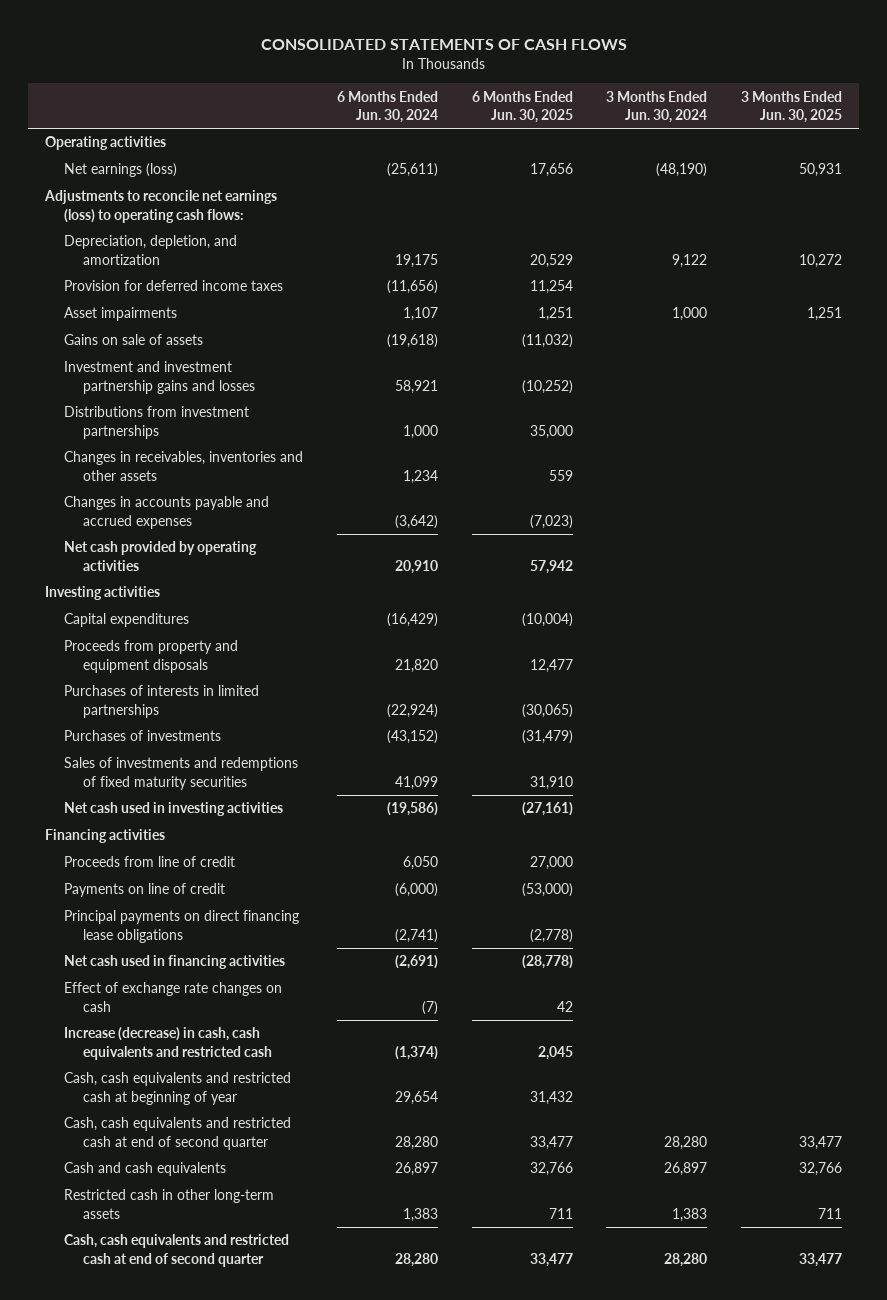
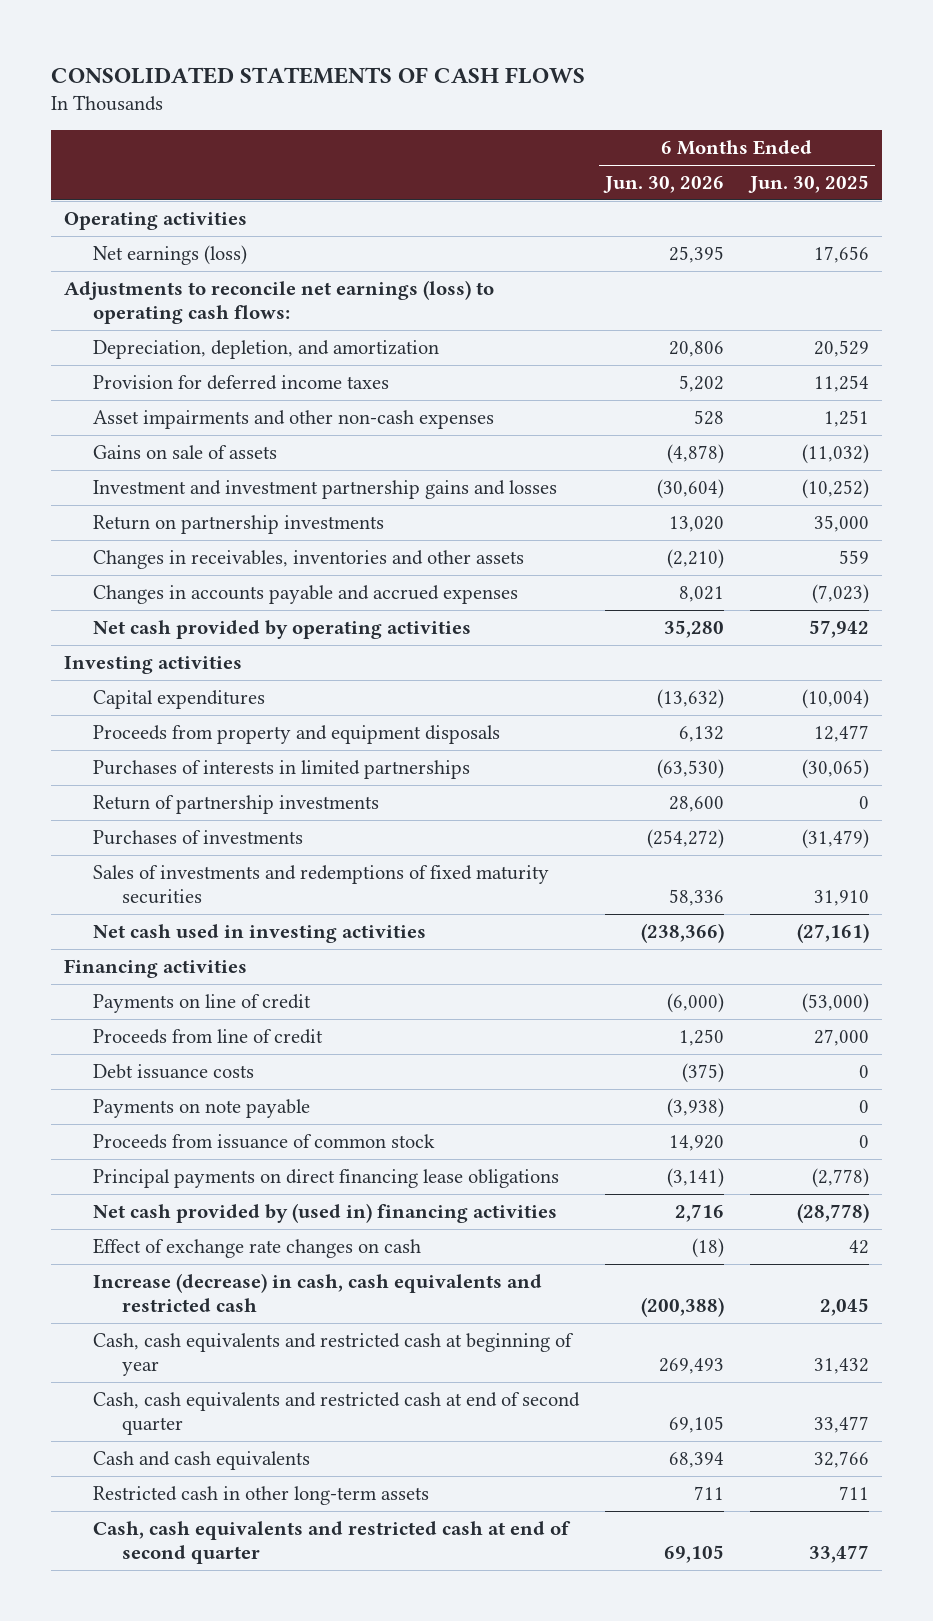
- | 6 Months Ended Jun. 30, 2024 | 6 Months Ended Jun. 30, 2025 | 3 Months Ended Jun. 30, 2024 | 3 Months Ended Jun. 30, 2025
+ | 6 Months Ended Jun. 30, 2026 | 6 Months Ended Jun. 30, 2025
- Asset impairments | 1,107 | 1,251 | 1,000 | 1,251
+ Asset impairments and other non-cash expenses | 528 | 1,251
- Distributions from investment partnerships | 1,000 | 35,000 | |
+ Return on partnership investments | 13,020 | 35,000
+ Return of partnership investments | 28,600 | 0
moved down: Proceeds from line of credit | 1,250 | 27,000
+ Debt issuance costs | (375) | 0
+ Payments on note payable | (3,938) | 0
+ Proceeds from issuance of common stock | 14,920 | 0
- Net cash used in financing activities | (2,691) | (28,778) | |
+ Net cash provided by (used in) financing activities | 2,716 | (28,778)

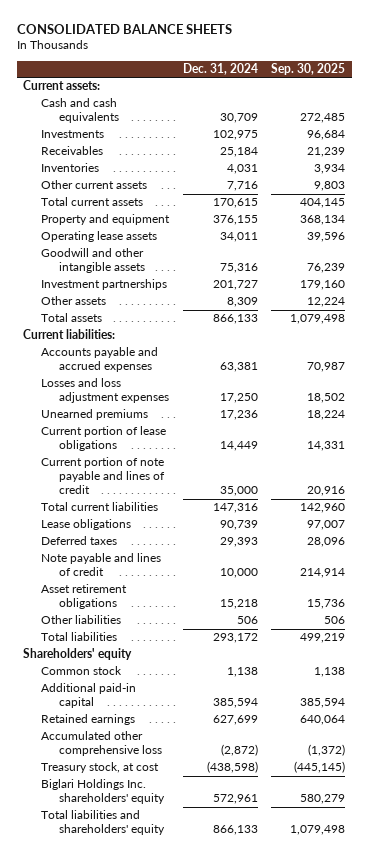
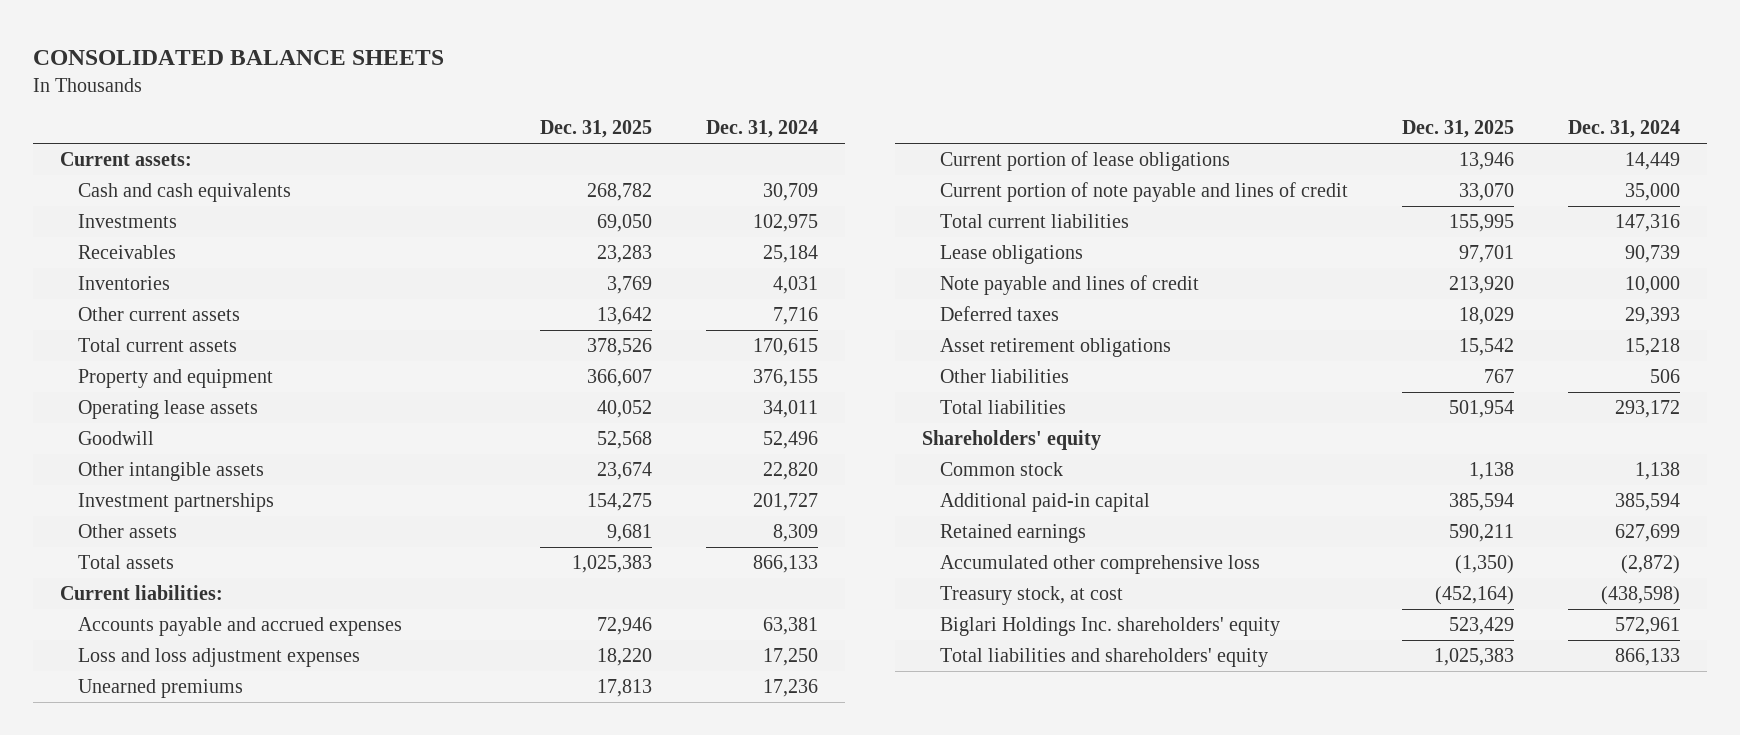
- | Dec. 31, 2024 | Sep. 30, 2025
+ | Dec. 31, 2025 | Dec. 31, 2024
- Goodwill and other intangible assets | 75,316 | 76,239
+ Goodwill | 52,568 | 52,496
+ Other intangible assets | 23,674 | 22,820
- Losses and loss adjustment expenses | 17,250 | 18,502
+ Loss and loss adjustment expenses | 18,220 | 17,250
moved down: Deferred taxes | 18,029 | 29,393

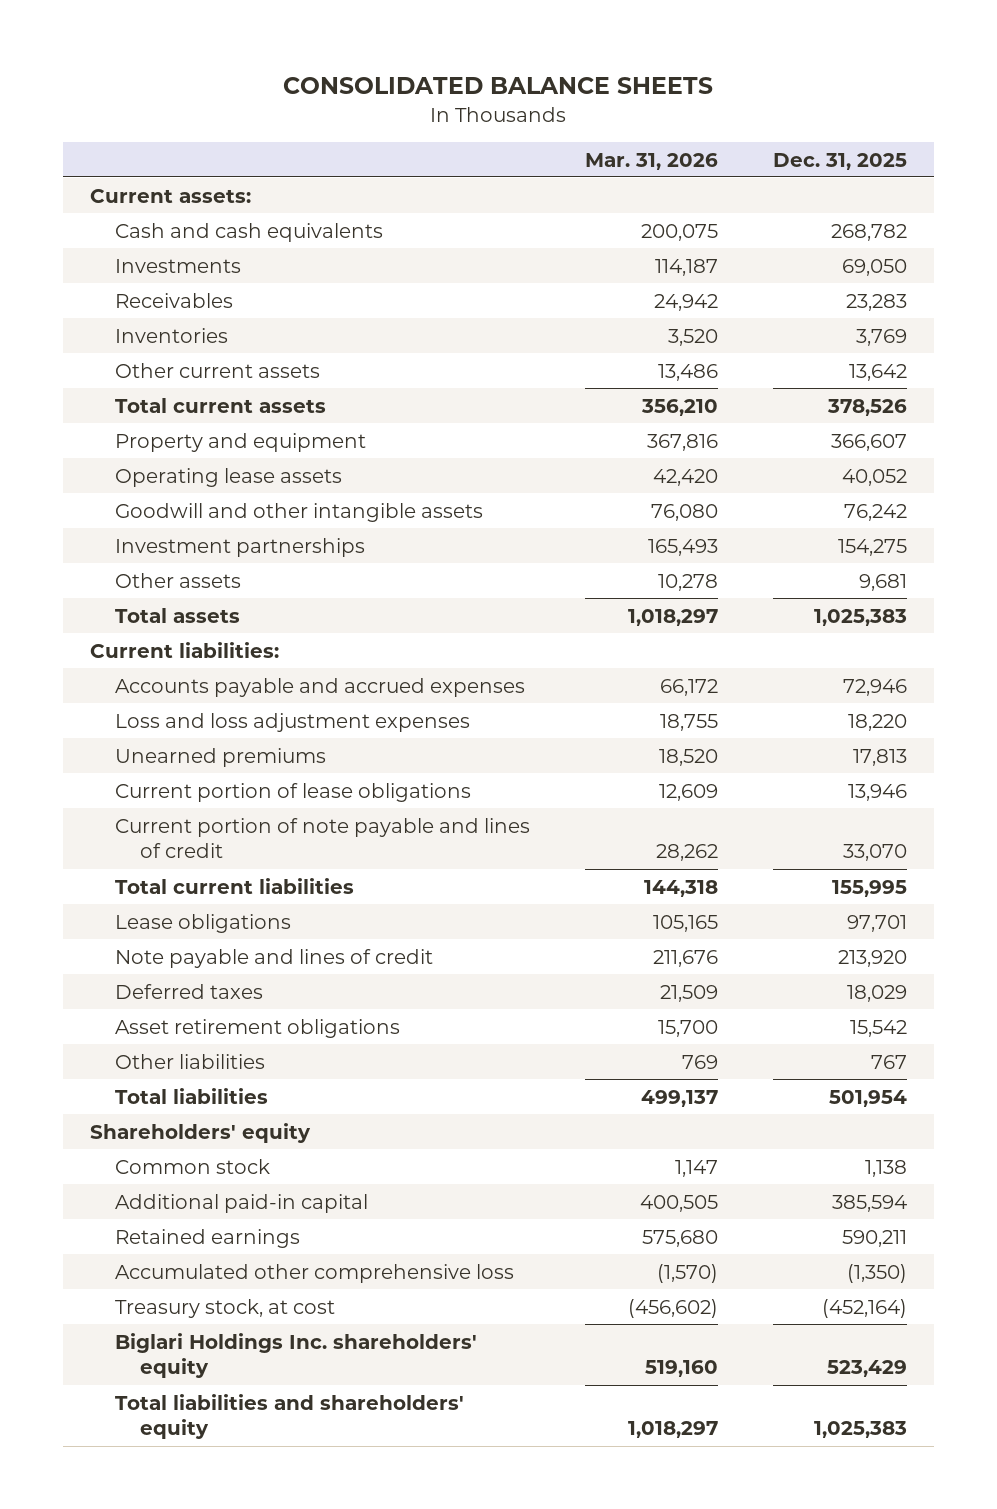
- | Dec. 31, 2025 | Dec. 31, 2024
+ | Mar. 31, 2026 | Dec. 31, 2025
- Goodwill | 52,568 | 52,496
- Other intangible assets | 23,674 | 22,820
+ Goodwill and other intangible assets | 76,080 | 76,242

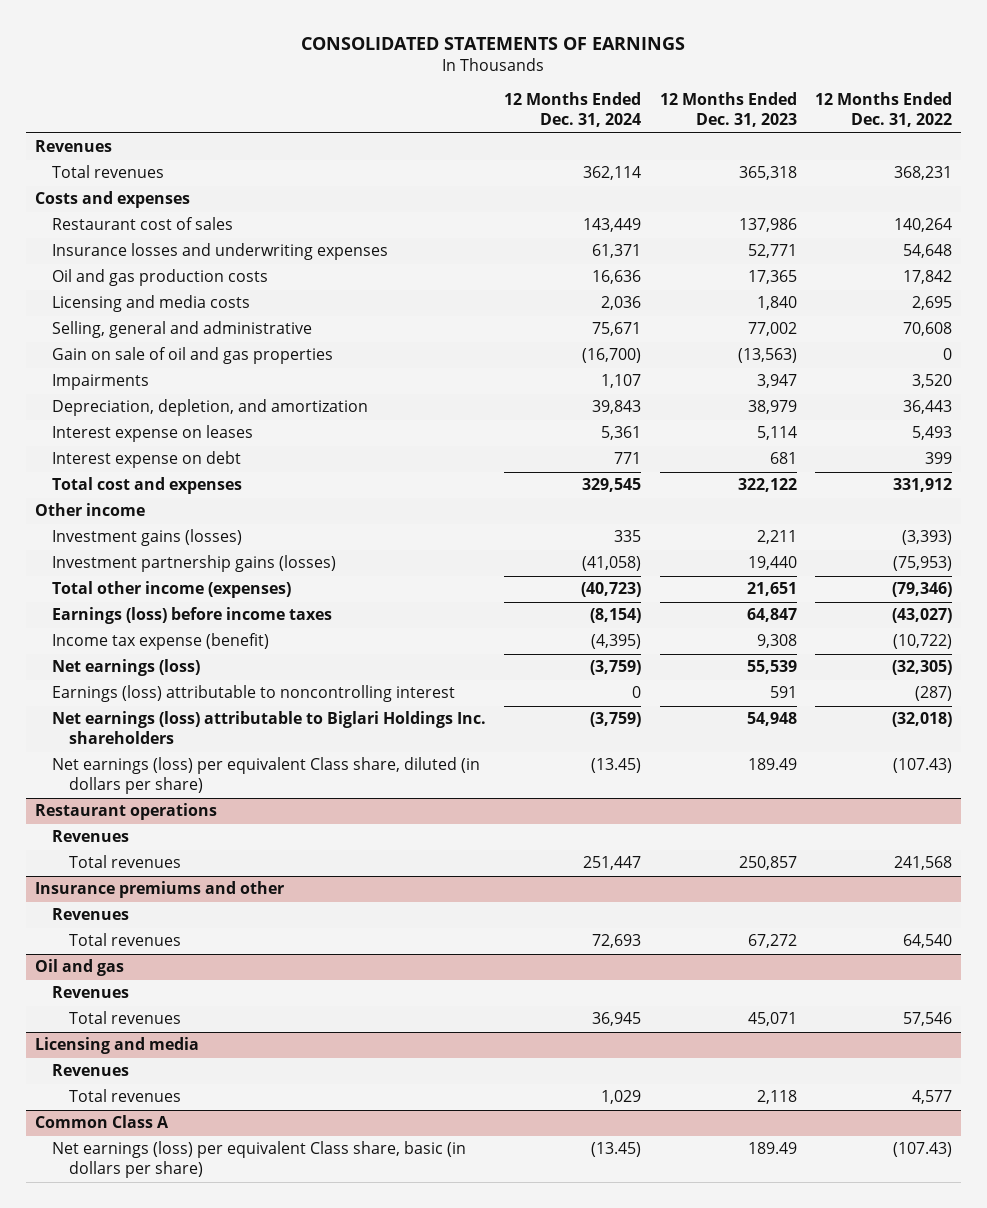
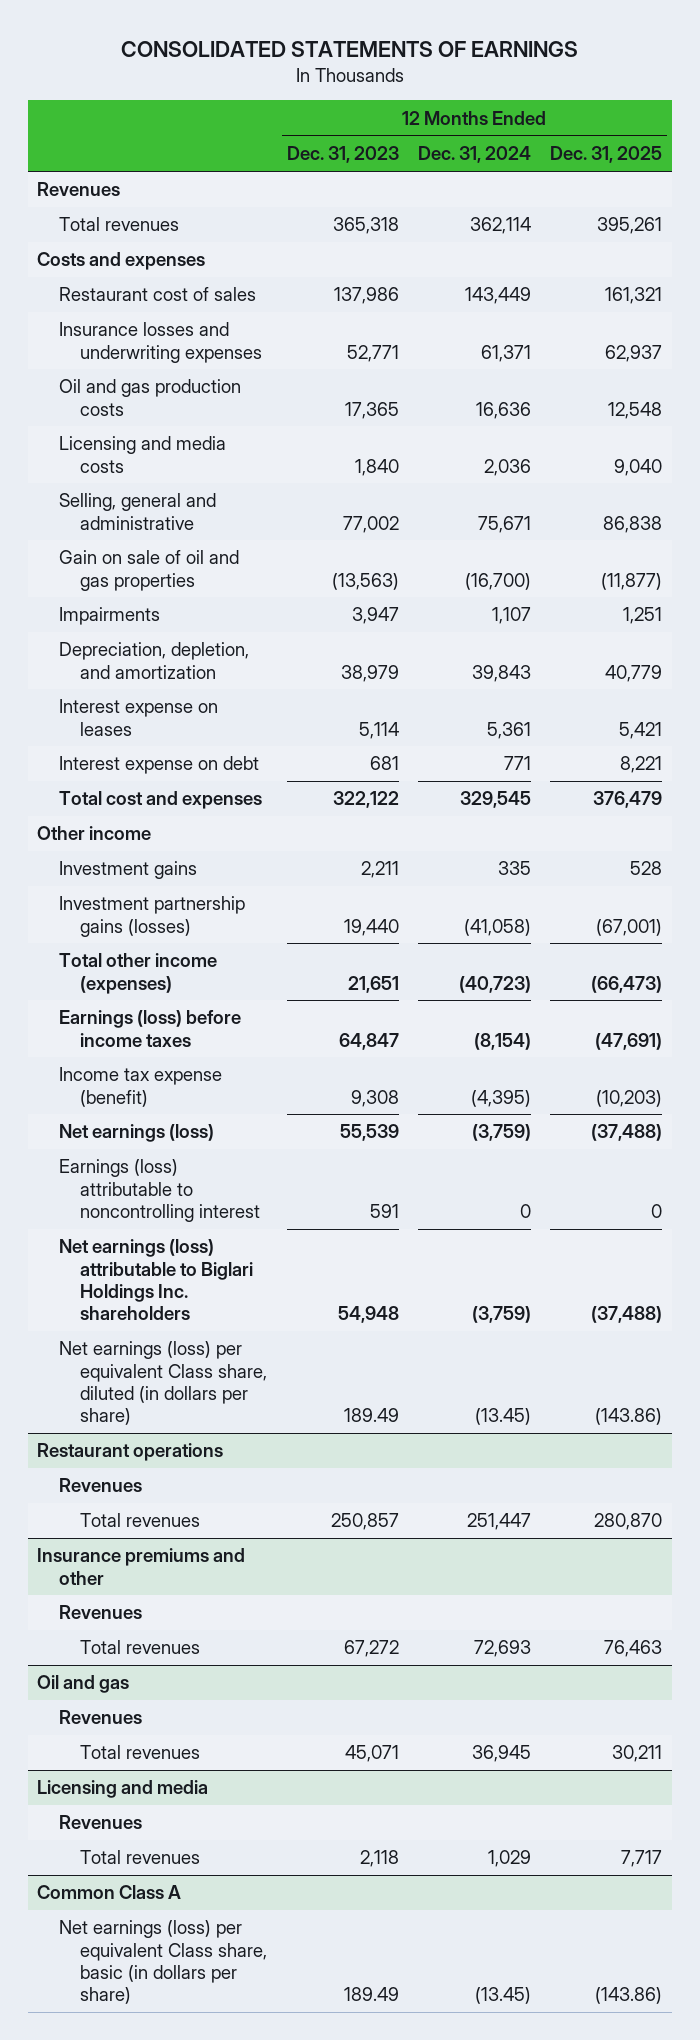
- | 12 Months Ended Dec. 31, 2024 | 12 Months Ended Dec. 31, 2023 | 12 Months Ended Dec. 31, 2022
+ | 12 Months Ended Dec. 31, 2023 | 12 Months Ended Dec. 31, 2024 | 12 Months Ended Dec. 31, 2025
- Investment gains (losses) | 335 | 2,211 | (3,393)
+ Investment gains | 2,211 | 335 | 528

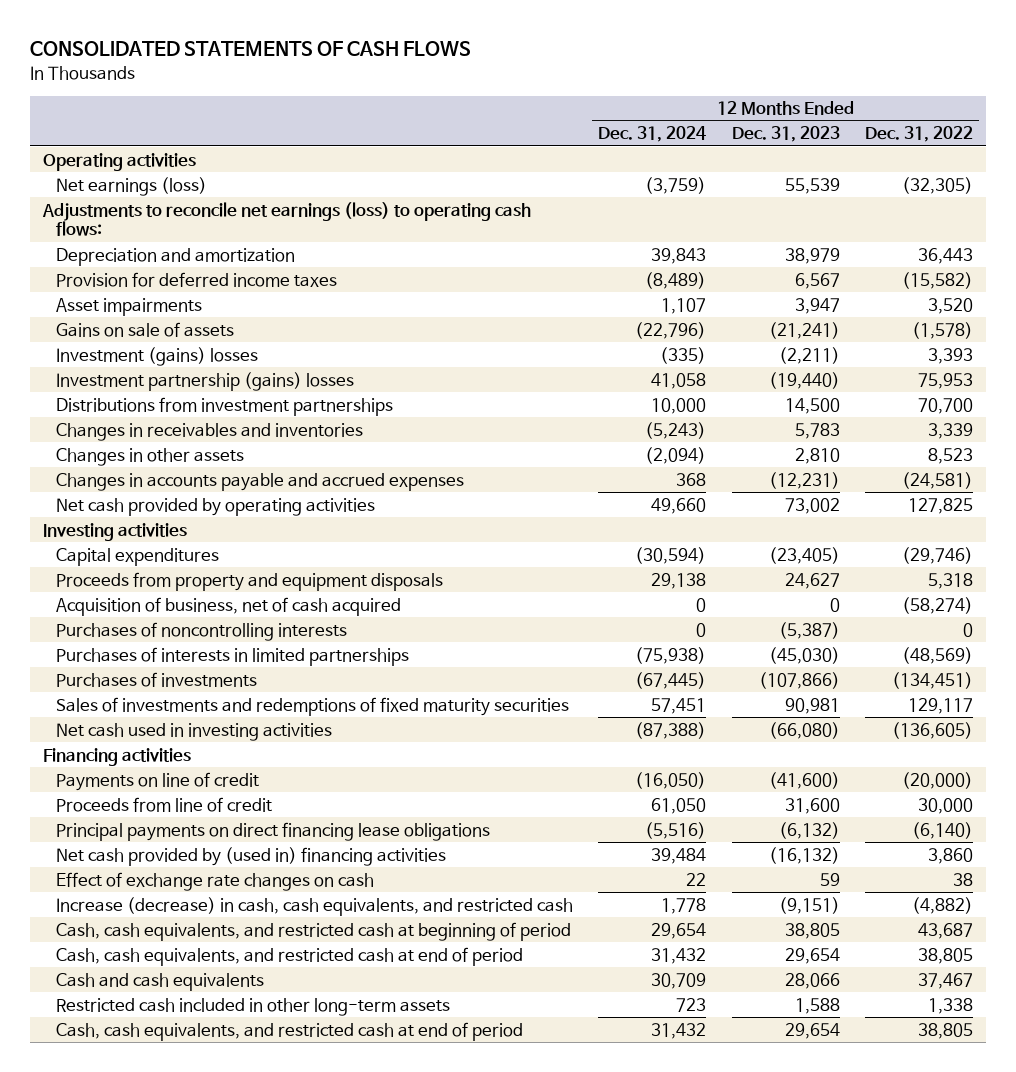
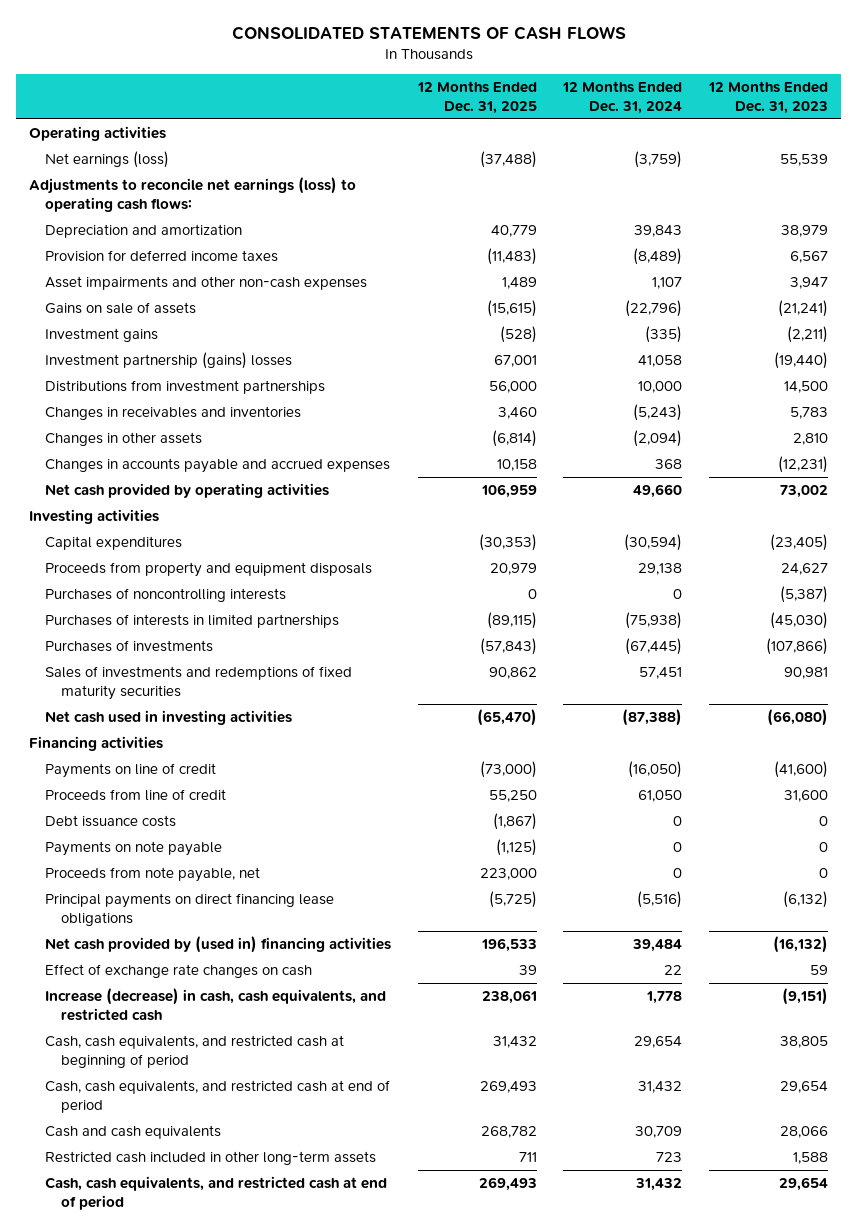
- | 12 Months Ended Dec. 31, 2024 | 12 Months Ended Dec. 31, 2023 | 12 Months Ended Dec. 31, 2022
+ | 12 Months Ended Dec. 31, 2025 | 12 Months Ended Dec. 31, 2024 | 12 Months Ended Dec. 31, 2023
- Asset impairments | 1,107 | 3,947 | 3,520
+ Asset impairments and other non-cash expenses | 1,489 | 1,107 | 3,947
- Investment (gains) losses | (335) | (2,211) | 3,393
+ Investment gains | (528) | (335) | (2,211)
- Acquisition of business, net of cash acquired | 0 | 0 | (58,274)
+ Debt issuance costs | (1,867) | 0 | 0
+ Payments on note payable | (1,125) | 0 | 0
+ Proceeds from note payable, net | 223,000 | 0 | 0

